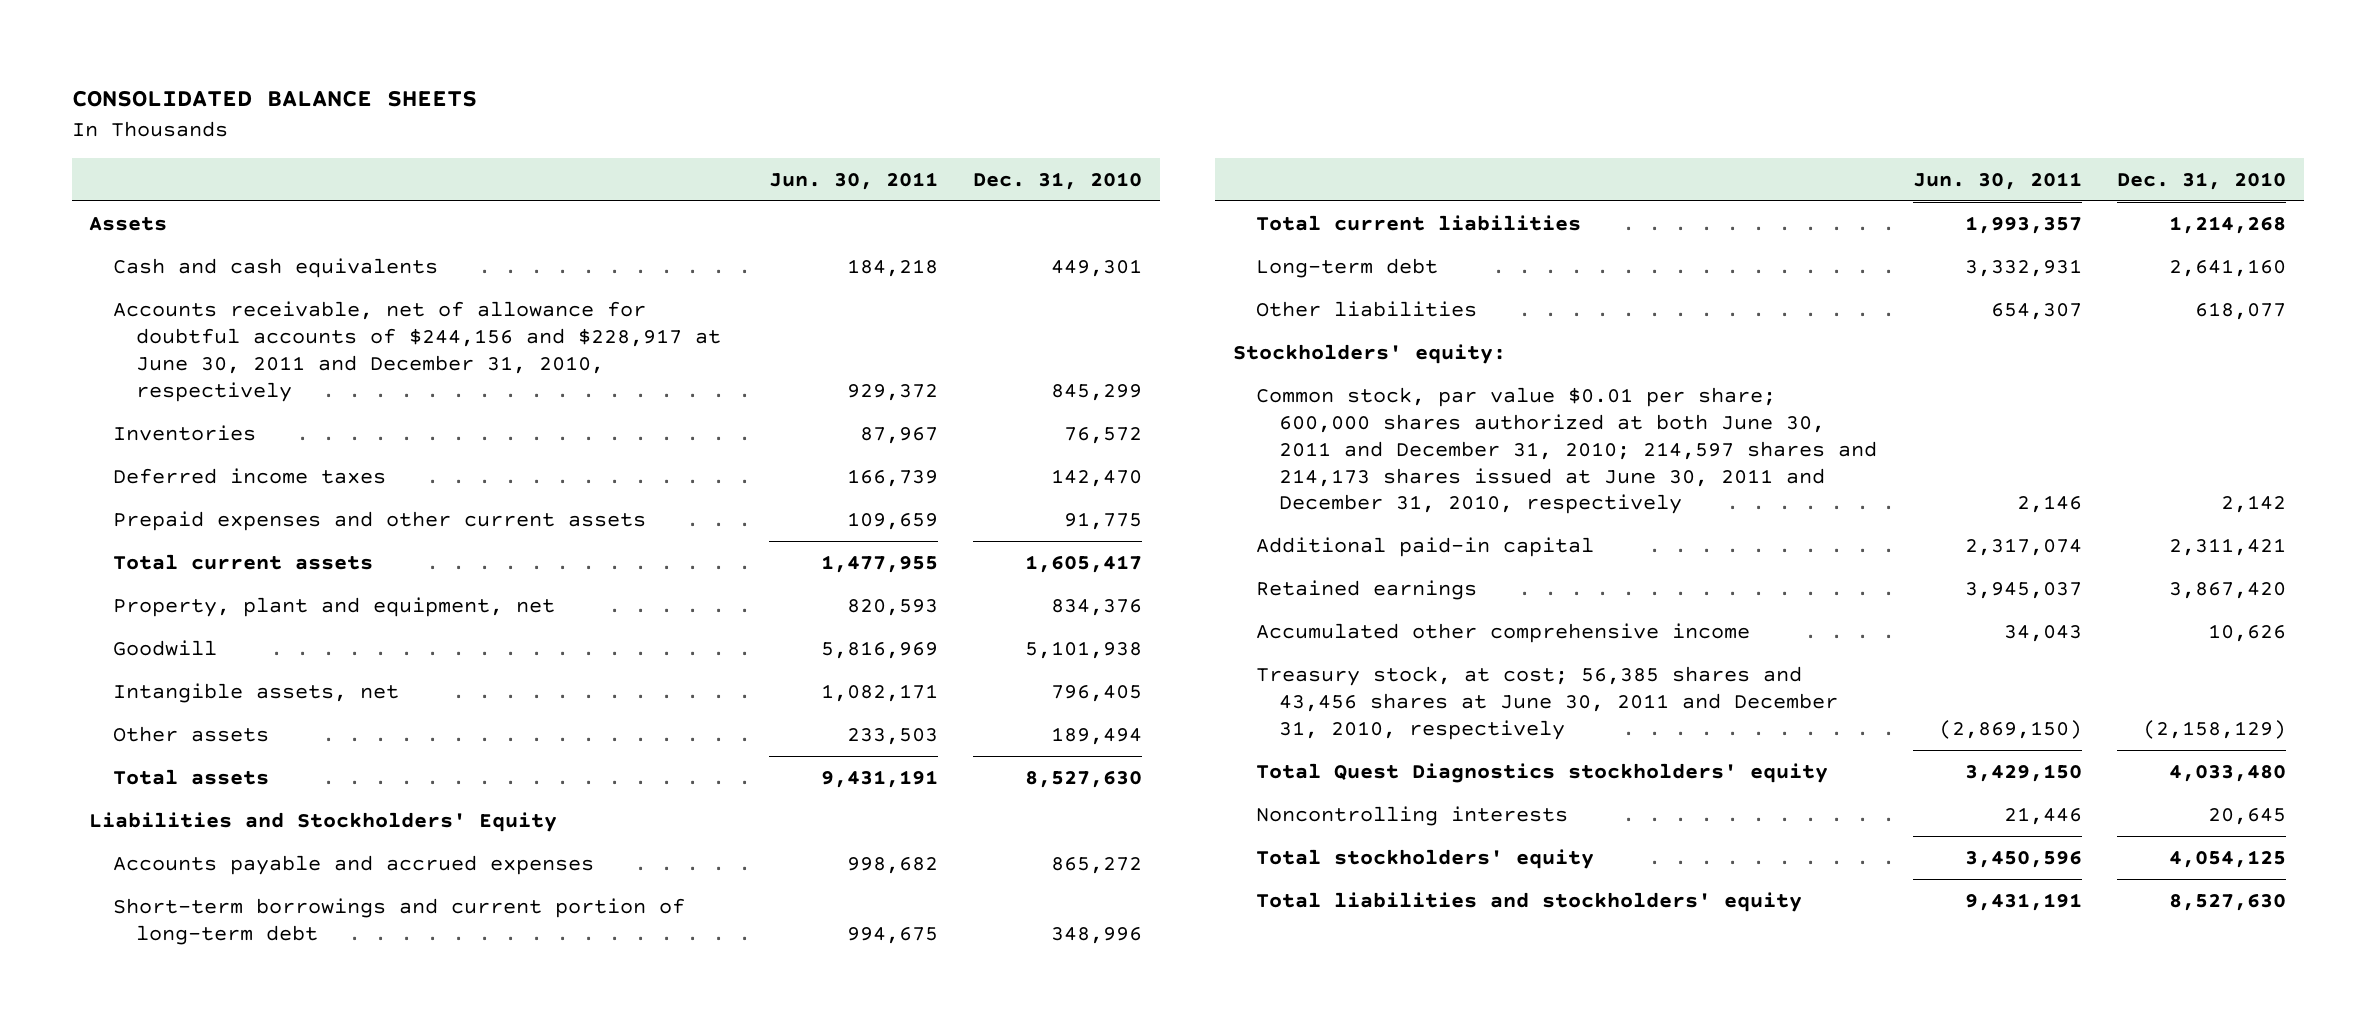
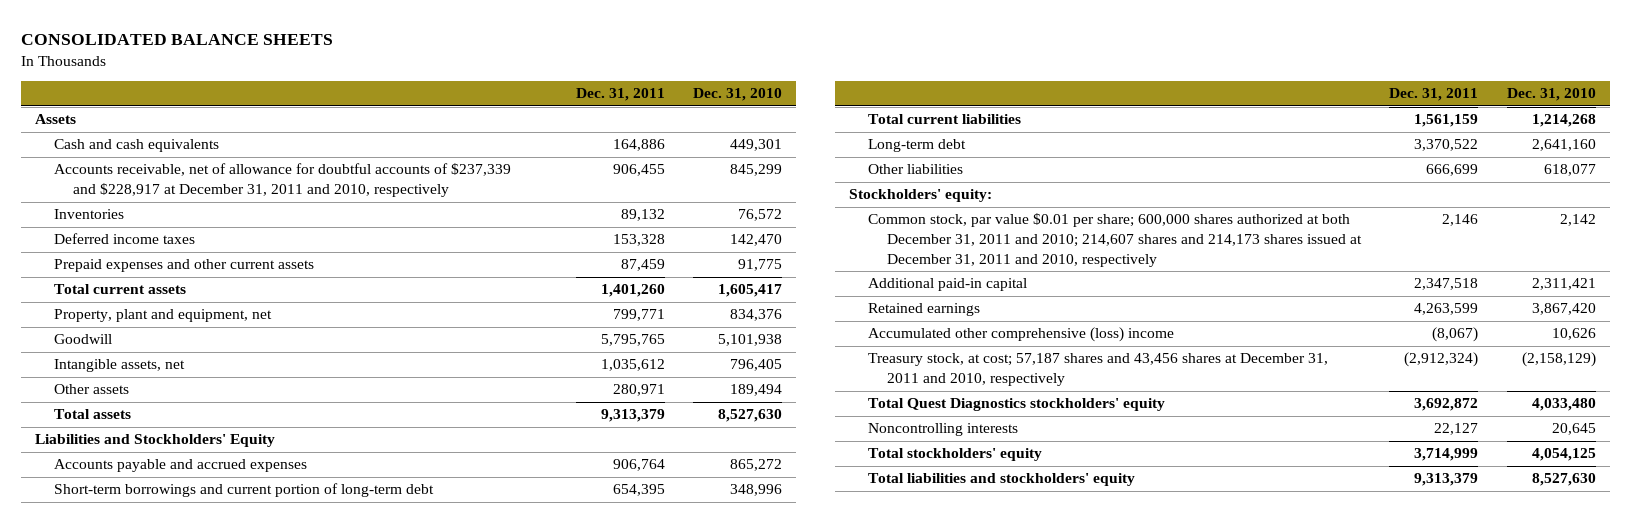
- | Jun. 30, 2011 | Dec. 31, 2010
+ | Dec. 31, 2011 | Dec. 31, 2010
- Accounts receivable, net of allowance for doubtful accounts of $244,156 and $228,917 at June 30, 2011 and December 31, 2010, respectively | 929,372 | 845,299
+ Accounts receivable, net of allowance for doubtful accounts of $237,339 and $228,917 at December 31, 2011 and 2010, respectively | 906,455 | 845,299
- Common stock, par value $0.01 per share; 600,000 shares authorized at both June 30, 2011 and December 31, 2010; 214,597 shares and 214,173 shares issued at June 30, 2011 and December 31, 2010, respectively | 2,146 | 2,142
+ Common stock, par value $0.01 per share; 600,000 shares authorized at both December 31, 2011 and 2010; 214,607 shares and 214,173 shares issued at December 31, 2011 and 2010, respectively | 2,146 | 2,142
- Accumulated other comprehensive income | 34,043 | 10,626
- Treasury stock, at cost; 56,385 shares and 43,456 shares at June 30, 2011 and December 31, 2010, respectively | (2,869,150) | (2,158,129)
+ Accumulated other comprehensive (loss) income | (8,067) | 10,626
+ Treasury stock, at cost; 57,187 shares and 43,456 shares at December 31, 2011 and 2010, respectively | (2,912,324) | (2,158,129)

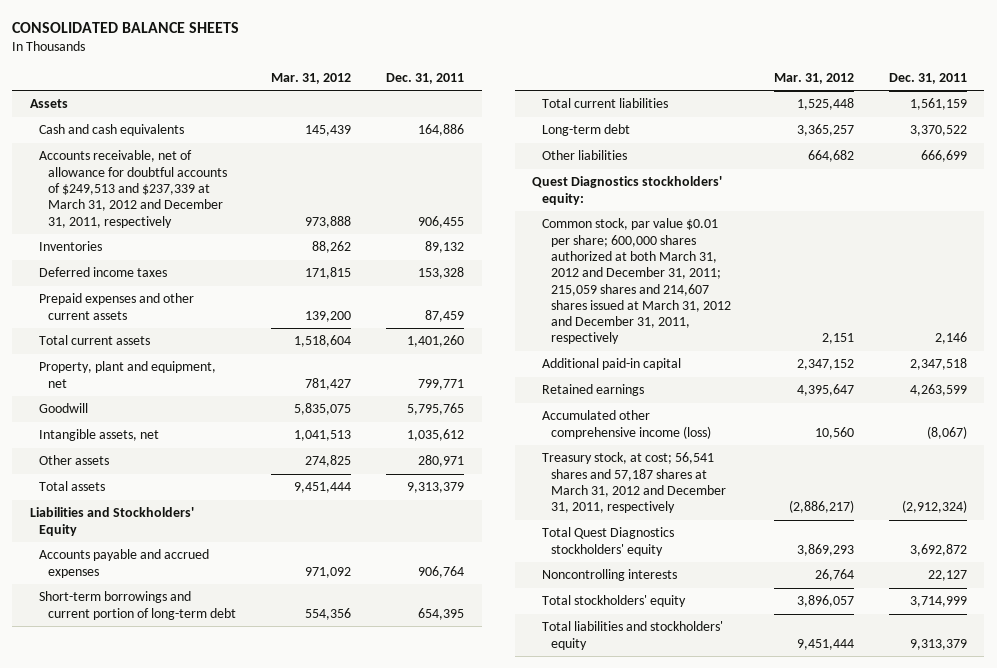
- | Dec. 31, 2011 | Dec. 31, 2010
+ | Mar. 31, 2012 | Dec. 31, 2011
- Accounts receivable, net of allowance for doubtful accounts of $237,339 and $228,917 at December 31, 2011 and 2010, respectively | 906,455 | 845,299
+ Accounts receivable, net of allowance for doubtful accounts of $249,513 and $237,339 at March 31, 2012 and December 31, 2011, respectively | 973,888 | 906,455
- Stockholders' equity:
- Common stock, par value $0.01 per share; 600,000 shares authorized at both December 31, 2011 and 2010; 214,607 shares and 214,173 shares issued at December 31, 2011 and 2010, respectively | 2,146 | 2,142
+ Quest Diagnostics stockholders' equity:
+ Common stock, par value $0.01 per share; 600,000 shares authorized at both March 31, 2012 and December 31, 2011; 215,059 shares and 214,607 shares issued at March 31, 2012 and December 31, 2011, respectively | 2,151 | 2,146
- Accumulated other comprehensive (loss) income | (8,067) | 10,626
- Treasury stock, at cost; 57,187 shares and 43,456 shares at December 31, 2011 and 2010, respectively | (2,912,324) | (2,158,129)
+ Accumulated other comprehensive income (loss) | 10,560 | (8,067)
+ Treasury stock, at cost; 56,541 shares and 57,187 shares at March 31, 2012 and December 31, 2011, respectively | (2,886,217) | (2,912,324)

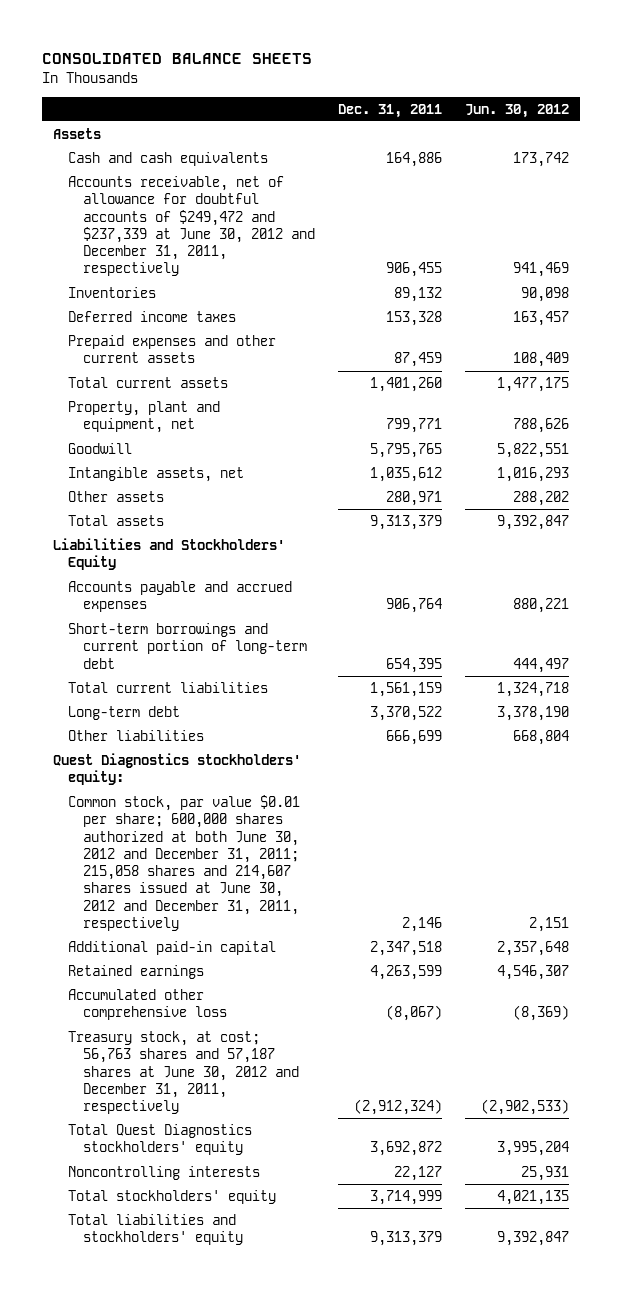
- | Mar. 31, 2012 | Dec. 31, 2011
+ | Dec. 31, 2011 | Jun. 30, 2012
- Accounts receivable, net of allowance for doubtful accounts of $249,513 and $237,339 at March 31, 2012 and December 31, 2011, respectively | 973,888 | 906,455
+ Accounts receivable, net of allowance for doubtful accounts of $249,472 and $237,339 at June 30, 2012 and December 31, 2011, respectively | 906,455 | 941,469
- Common stock, par value $0.01 per share; 600,000 shares authorized at both March 31, 2012 and December 31, 2011; 215,059 shares and 214,607 shares issued at March 31, 2012 and December 31, 2011, respectively | 2,151 | 2,146
+ Common stock, par value $0.01 per share; 600,000 shares authorized at both June 30, 2012 and December 31, 2011; 215,058 shares and 214,607 shares issued at June 30, 2012 and December 31, 2011, respectively | 2,146 | 2,151
- Accumulated other comprehensive income (loss) | 10,560 | (8,067)
- Treasury stock, at cost; 56,541 shares and 57,187 shares at March 31, 2012 and December 31, 2011, respectively | (2,886,217) | (2,912,324)
+ Accumulated other comprehensive loss | (8,067) | (8,369)
+ Treasury stock, at cost; 56,763 shares and 57,187 shares at June 30, 2012 and December 31, 2011, respectively | (2,912,324) | (2,902,533)

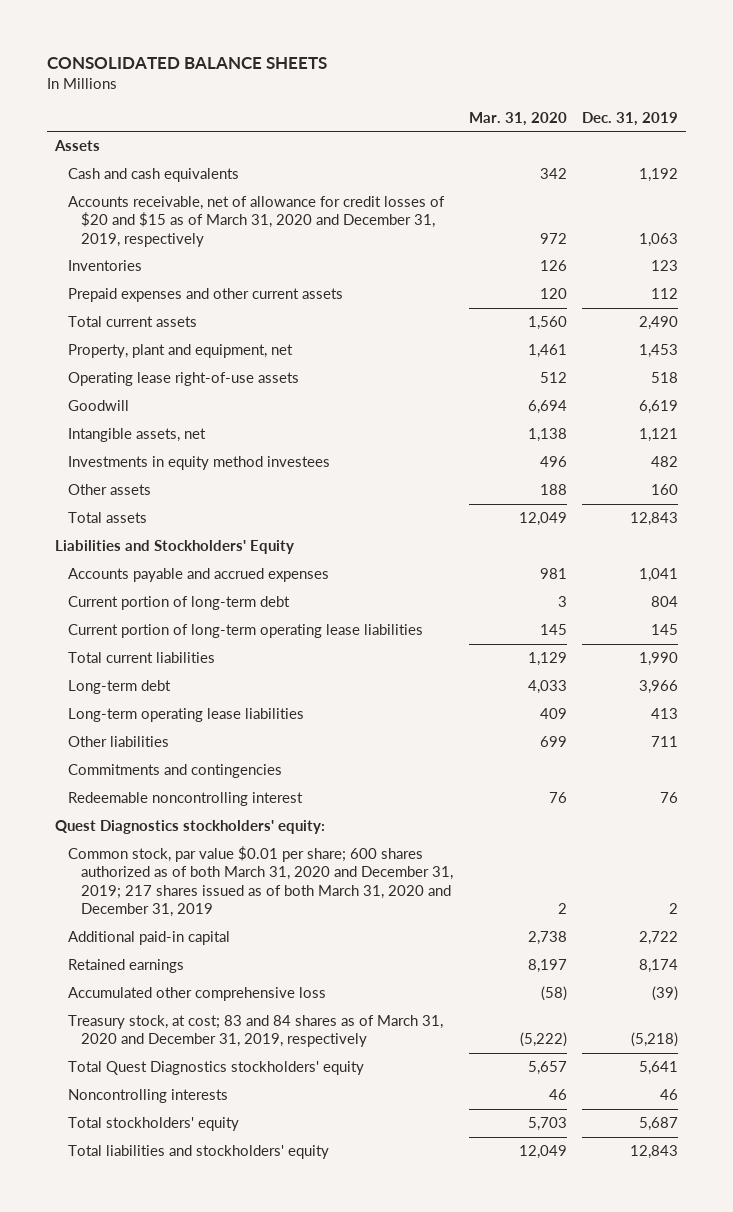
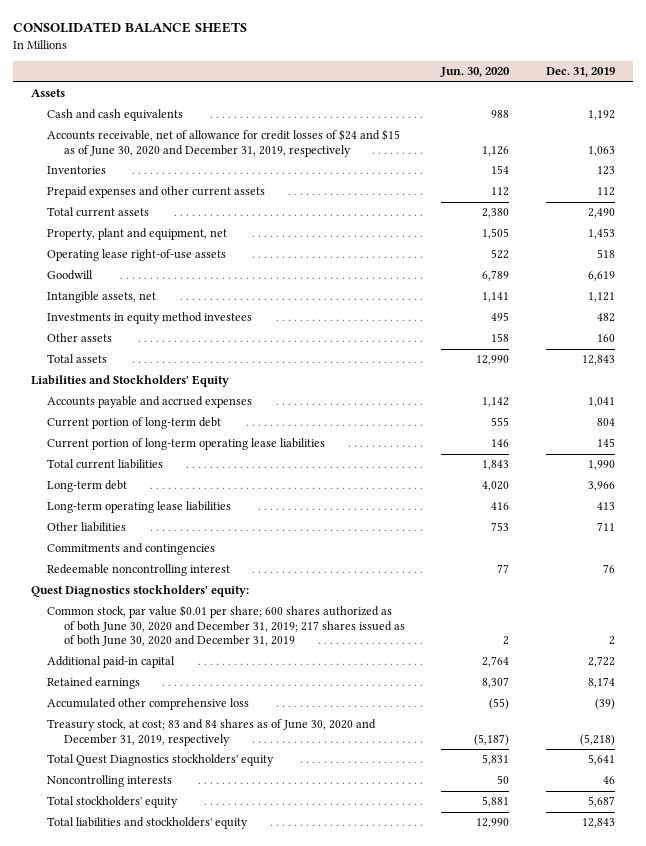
- | Mar. 31, 2020 | Dec. 31, 2019
+ | Jun. 30, 2020 | Dec. 31, 2019
- Accounts receivable, net of allowance for credit losses of $20 and $15 as of March 31, 2020 and December 31, 2019, respectively | 972 | 1,063
+ Accounts receivable, net of allowance for credit losses of $24 and $15 as of June 30, 2020 and December 31, 2019, respectively | 1,126 | 1,063
- Common stock, par value $0.01 per share; 600 shares authorized as of both March 31, 2020 and December 31, 2019; 217 shares issued as of both March 31, 2020 and December 31, 2019 | 2 | 2
+ Common stock, par value $0.01 per share; 600 shares authorized as of both June 30, 2020 and December 31, 2019; 217 shares issued as of both June 30, 2020 and December 31, 2019 | 2 | 2
- Treasury stock, at cost; 83 and 84 shares as of March 31, 2020 and December 31, 2019, respectively | (5,222) | (5,218)
+ Treasury stock, at cost; 83 and 84 shares as of June 30, 2020 and December 31, 2019, respectively | (5,187) | (5,218)

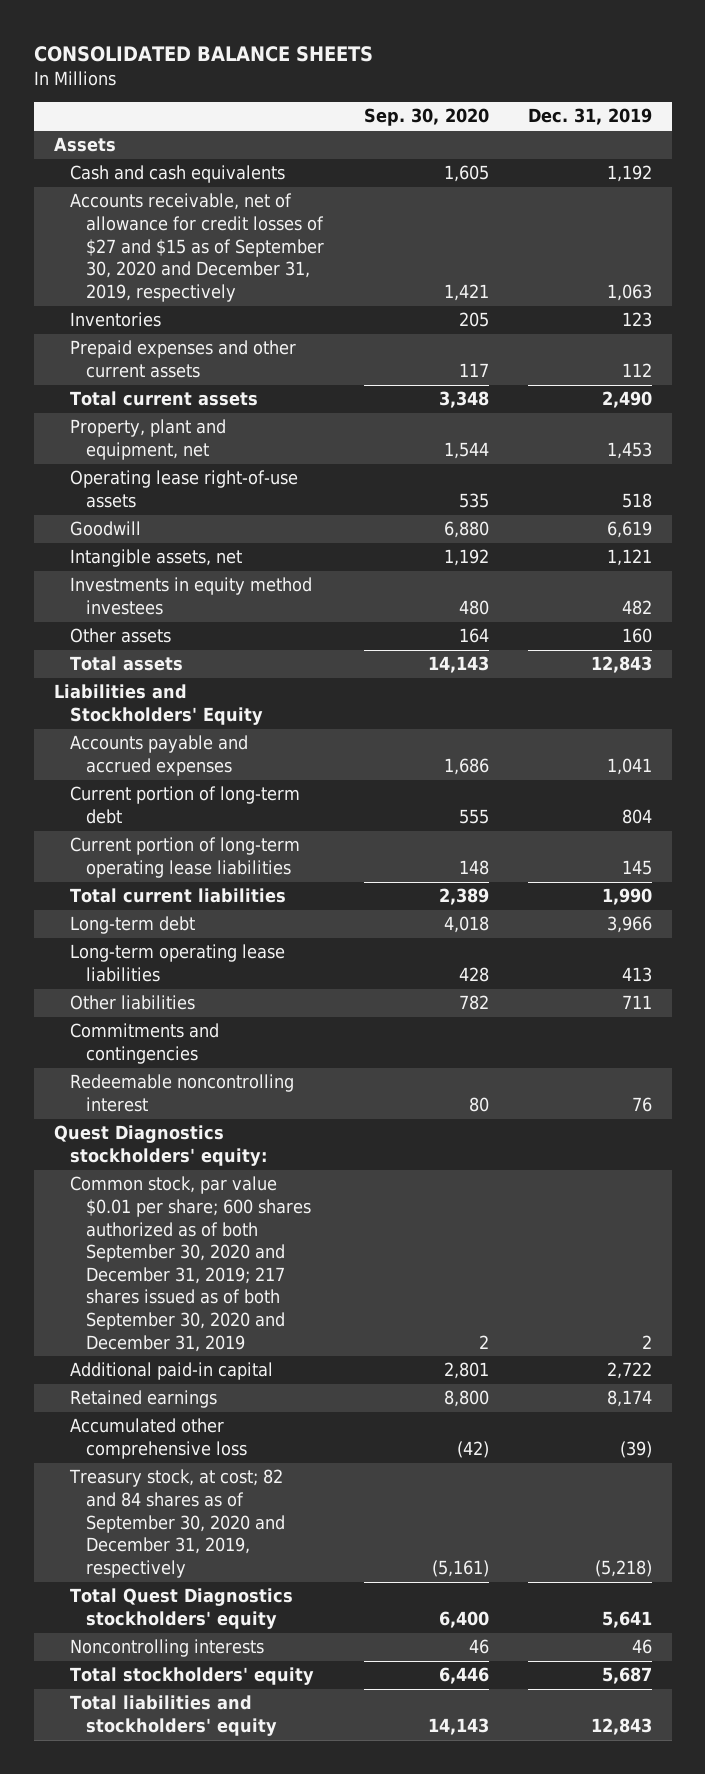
- | Jun. 30, 2020 | Dec. 31, 2019
+ | Sep. 30, 2020 | Dec. 31, 2019
- Accounts receivable, net of allowance for credit losses of $24 and $15 as of June 30, 2020 and December 31, 2019, respectively | 1,126 | 1,063
+ Accounts receivable, net of allowance for credit losses of $27 and $15 as of September 30, 2020 and December 31, 2019, respectively | 1,421 | 1,063
- Common stock, par value $0.01 per share; 600 shares authorized as of both June 30, 2020 and December 31, 2019; 217 shares issued as of both June 30, 2020 and December 31, 2019 | 2 | 2
+ Common stock, par value $0.01 per share; 600 shares authorized as of both September 30, 2020 and December 31, 2019; 217 shares issued as of both September 30, 2020 and December 31, 2019 | 2 | 2
- Treasury stock, at cost; 83 and 84 shares as of June 30, 2020 and December 31, 2019, respectively | (5,187) | (5,218)
+ Treasury stock, at cost; 82 and 84 shares as of September 30, 2020 and December 31, 2019, respectively | (5,161) | (5,218)

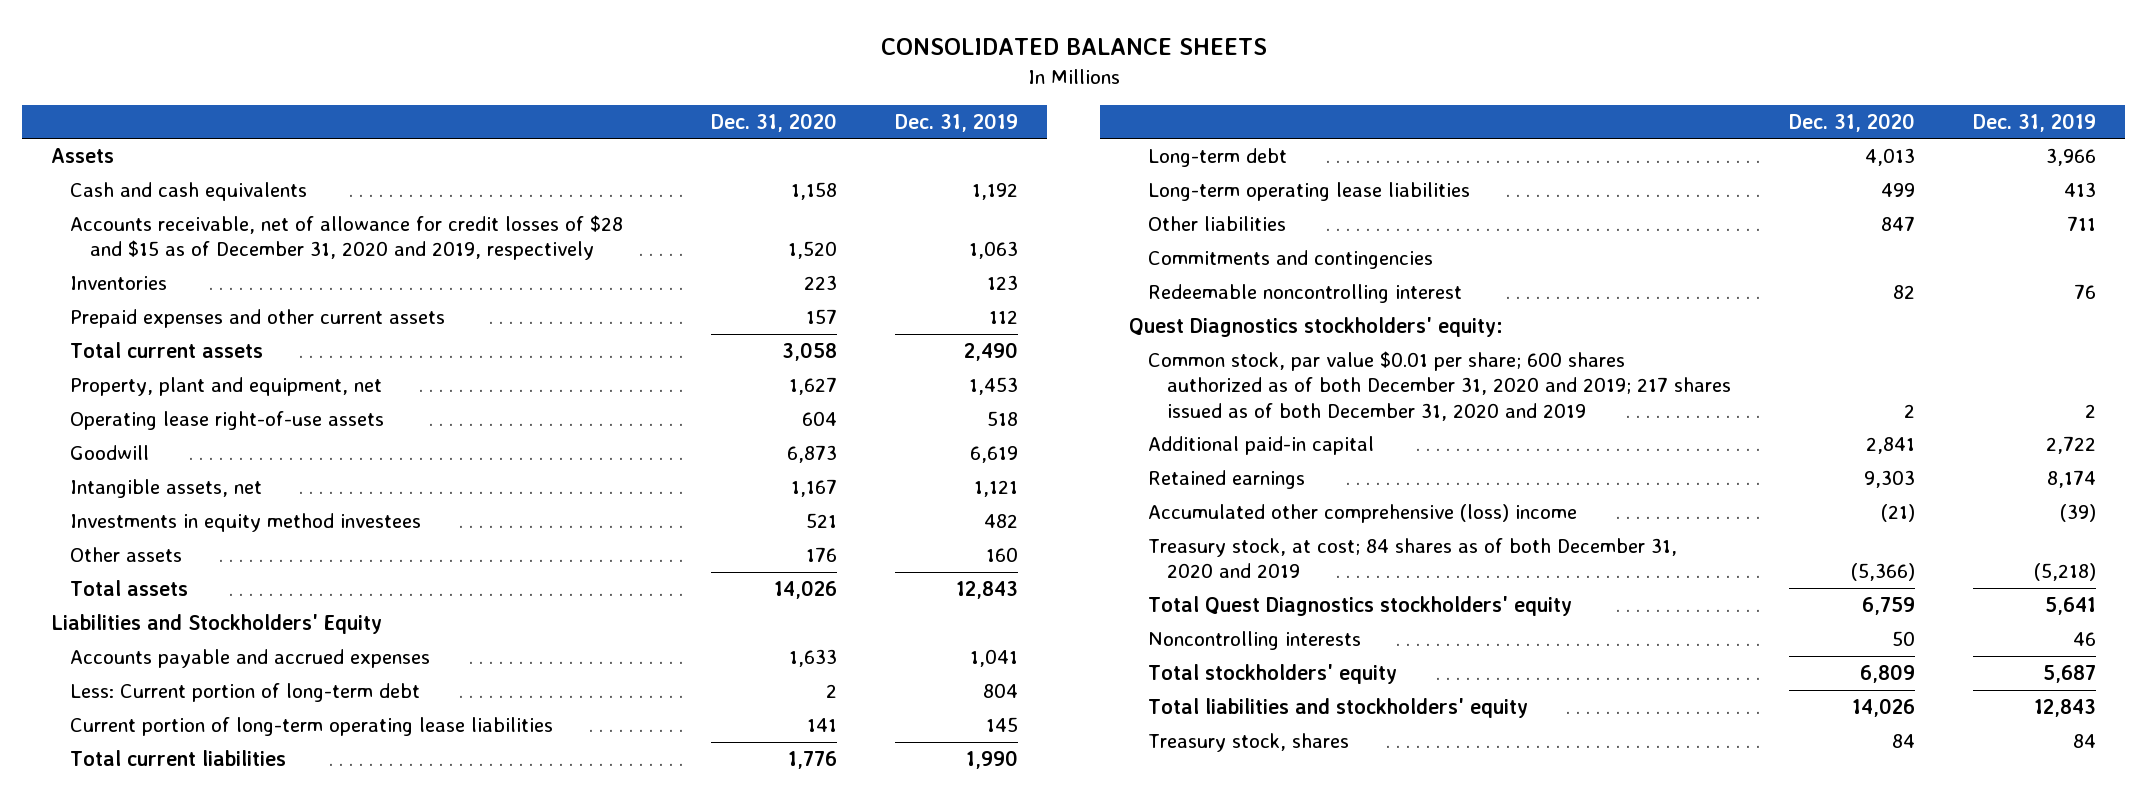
- | Sep. 30, 2020 | Dec. 31, 2019
+ | Dec. 31, 2020 | Dec. 31, 2019
- Accounts receivable, net of allowance for credit losses of $27 and $15 as of September 30, 2020 and December 31, 2019, respectively | 1,421 | 1,063
+ Accounts receivable, net of allowance for credit losses of $28 and $15 as of December 31, 2020 and 2019, respectively | 1,520 | 1,063
- Current portion of long-term debt | 555 | 804
+ Less: Current portion of long-term debt | 2 | 804
- Common stock, par value $0.01 per share; 600 shares authorized as of both September 30, 2020 and December 31, 2019; 217 shares issued as of both September 30, 2020 and December 31, 2019 | 2 | 2
+ Common stock, par value $0.01 per share; 600 shares authorized as of both December 31, 2020 and 2019; 217 shares issued as of both December 31, 2020 and 2019 | 2 | 2
- Accumulated other comprehensive loss | (42) | (39)
- Treasury stock, at cost; 82 and 84 shares as of September 30, 2020 and December 31, 2019, respectively | (5,161) | (5,218)
+ Accumulated other comprehensive (loss) income | (21) | (39)
+ Treasury stock, at cost; 84 shares as of both December 31, 2020 and 2019 | (5,366) | (5,218)
+ Treasury stock, shares | 84 | 84

